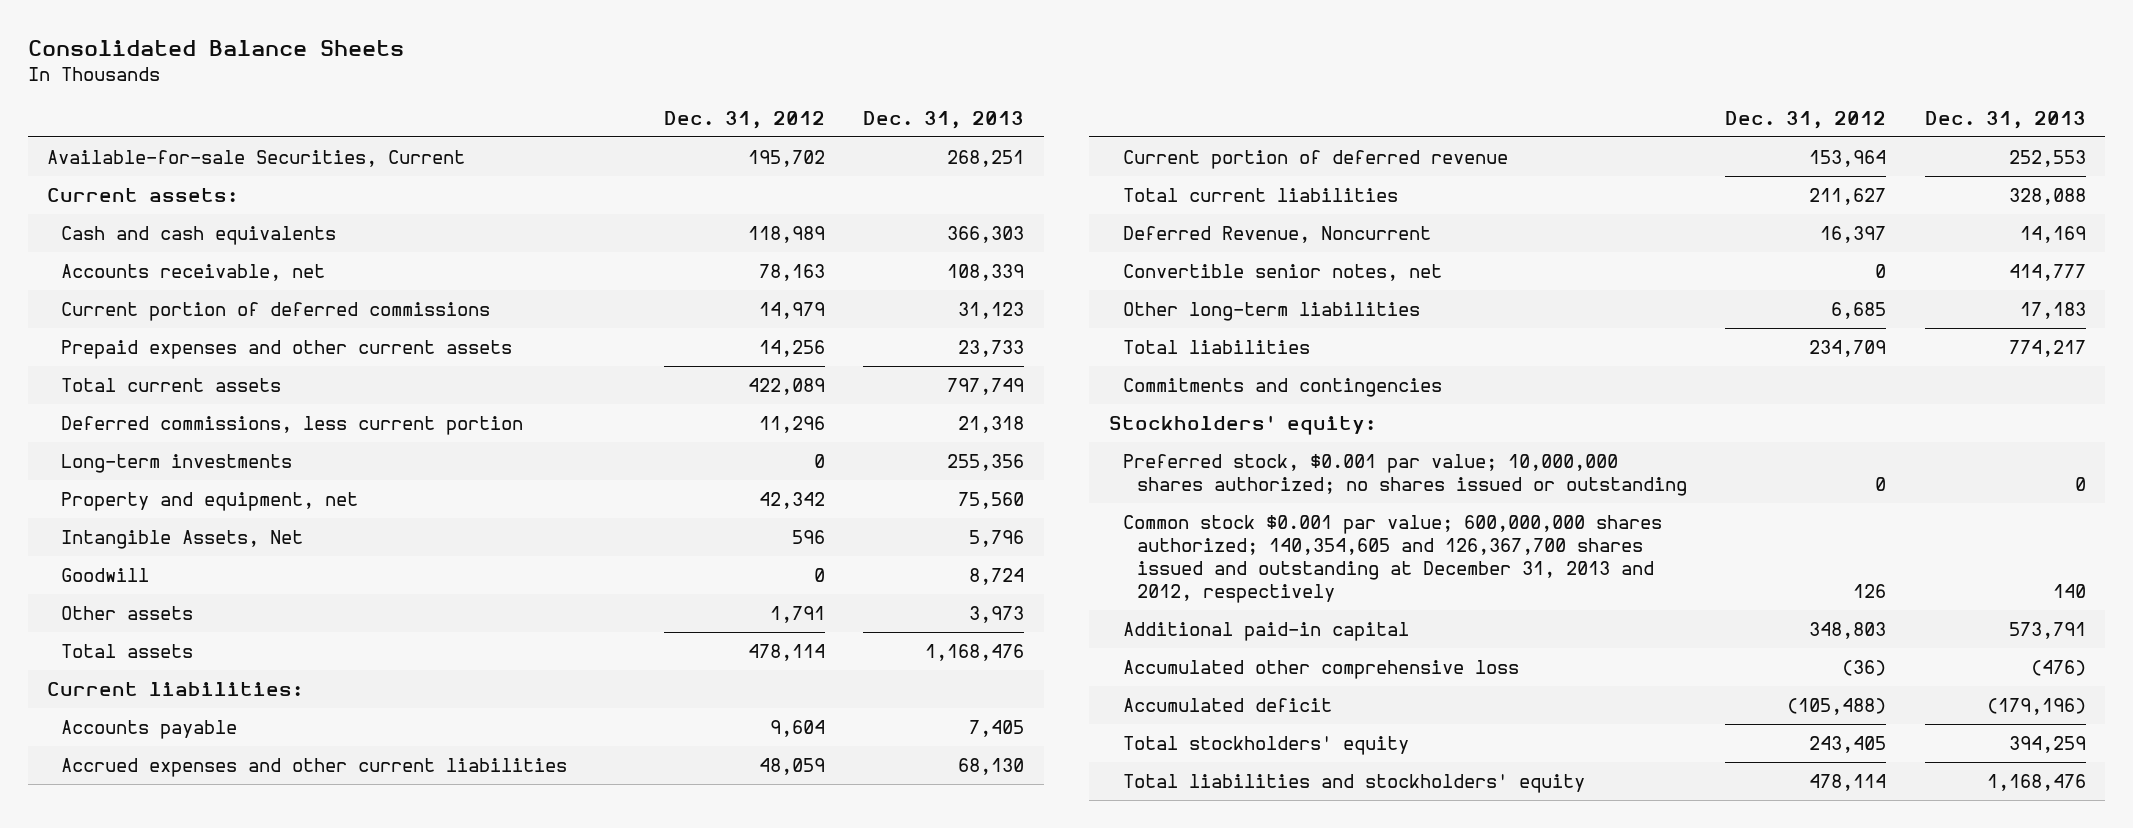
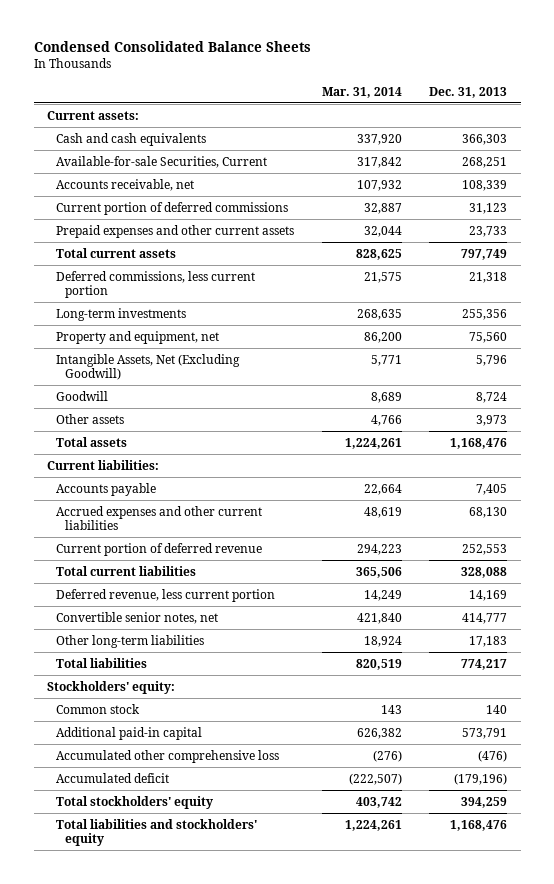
- Consolidated Balance Sheets
+ Condensed Consolidated Balance Sheets
- | Dec. 31, 2012 | Dec. 31, 2013
+ | Mar. 31, 2014 | Dec. 31, 2013
moved down: Available-for-sale Securities, Current | 317,842 | 268,251
- Intangible Assets, Net | 596 | 5,796
+ Intangible Assets, Net (Excluding Goodwill) | 5,771 | 5,796
- Deferred Revenue, Noncurrent | 16,397 | 14,169
+ Deferred revenue, less current portion | 14,249 | 14,169
- Commitments and contingencies
- Preferred stock, $0.001 par value; 10,000,000 shares authorized; no shares issued or outstanding | 0 | 0
- Common stock $0.001 par value; 600,000,000 shares authorized; 140,354,605 and 126,367,700 shares issued and outstanding at December 31, 2013 and 2012, respectively | 126 | 140
+ Common stock | 143 | 140

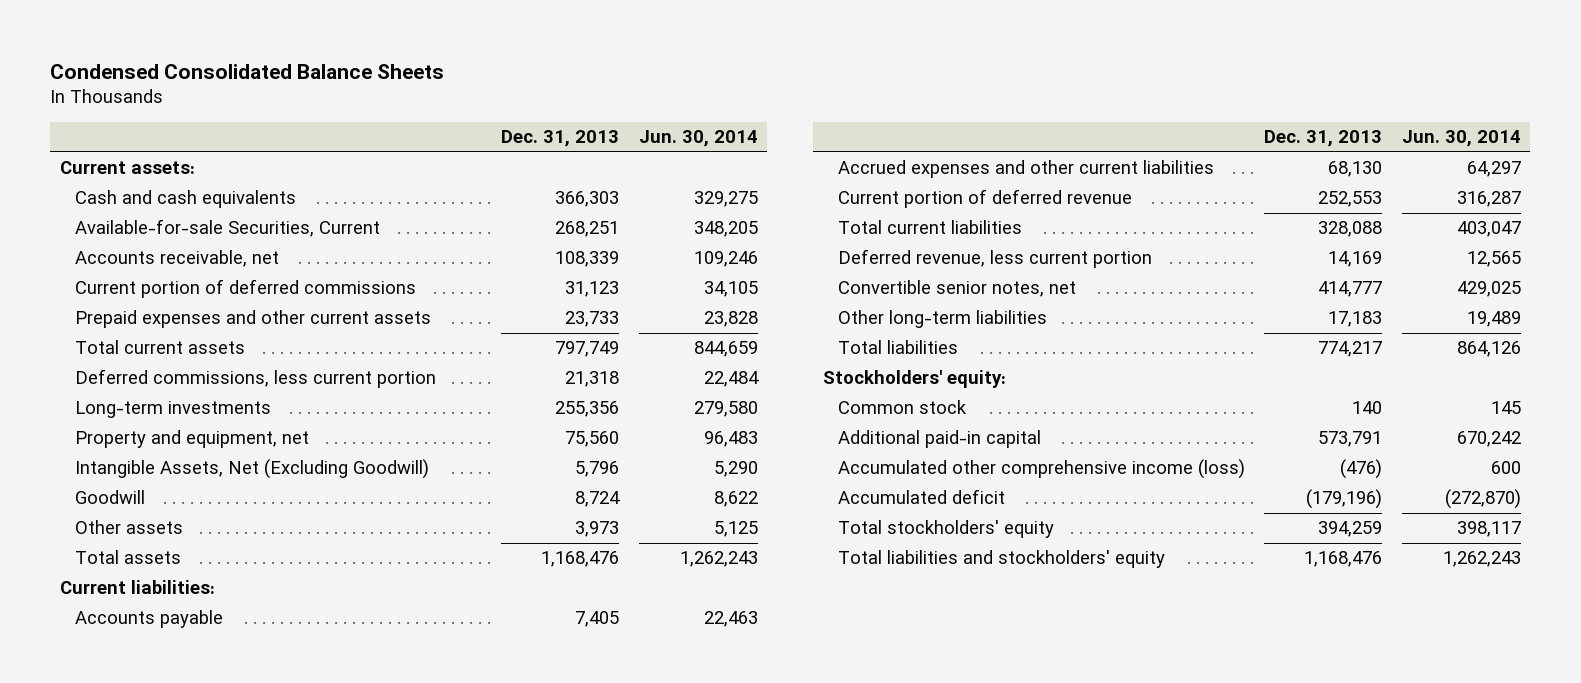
- | Mar. 31, 2014 | Dec. 31, 2013
+ | Dec. 31, 2013 | Jun. 30, 2014
- Accumulated other comprehensive loss | (276) | (476)
+ Accumulated other comprehensive income (loss) | (476) | 600

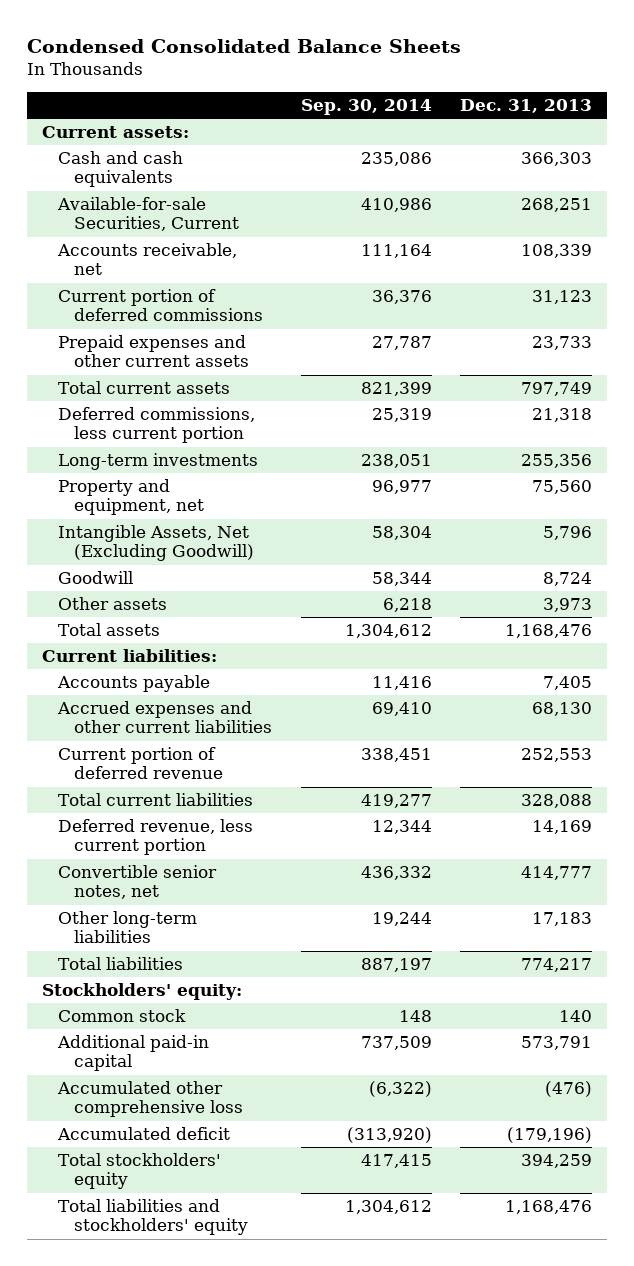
- | Dec. 31, 2013 | Jun. 30, 2014
+ | Sep. 30, 2014 | Dec. 31, 2013
- Accumulated other comprehensive income (loss) | (476) | 600
+ Accumulated other comprehensive loss | (6,322) | (476)

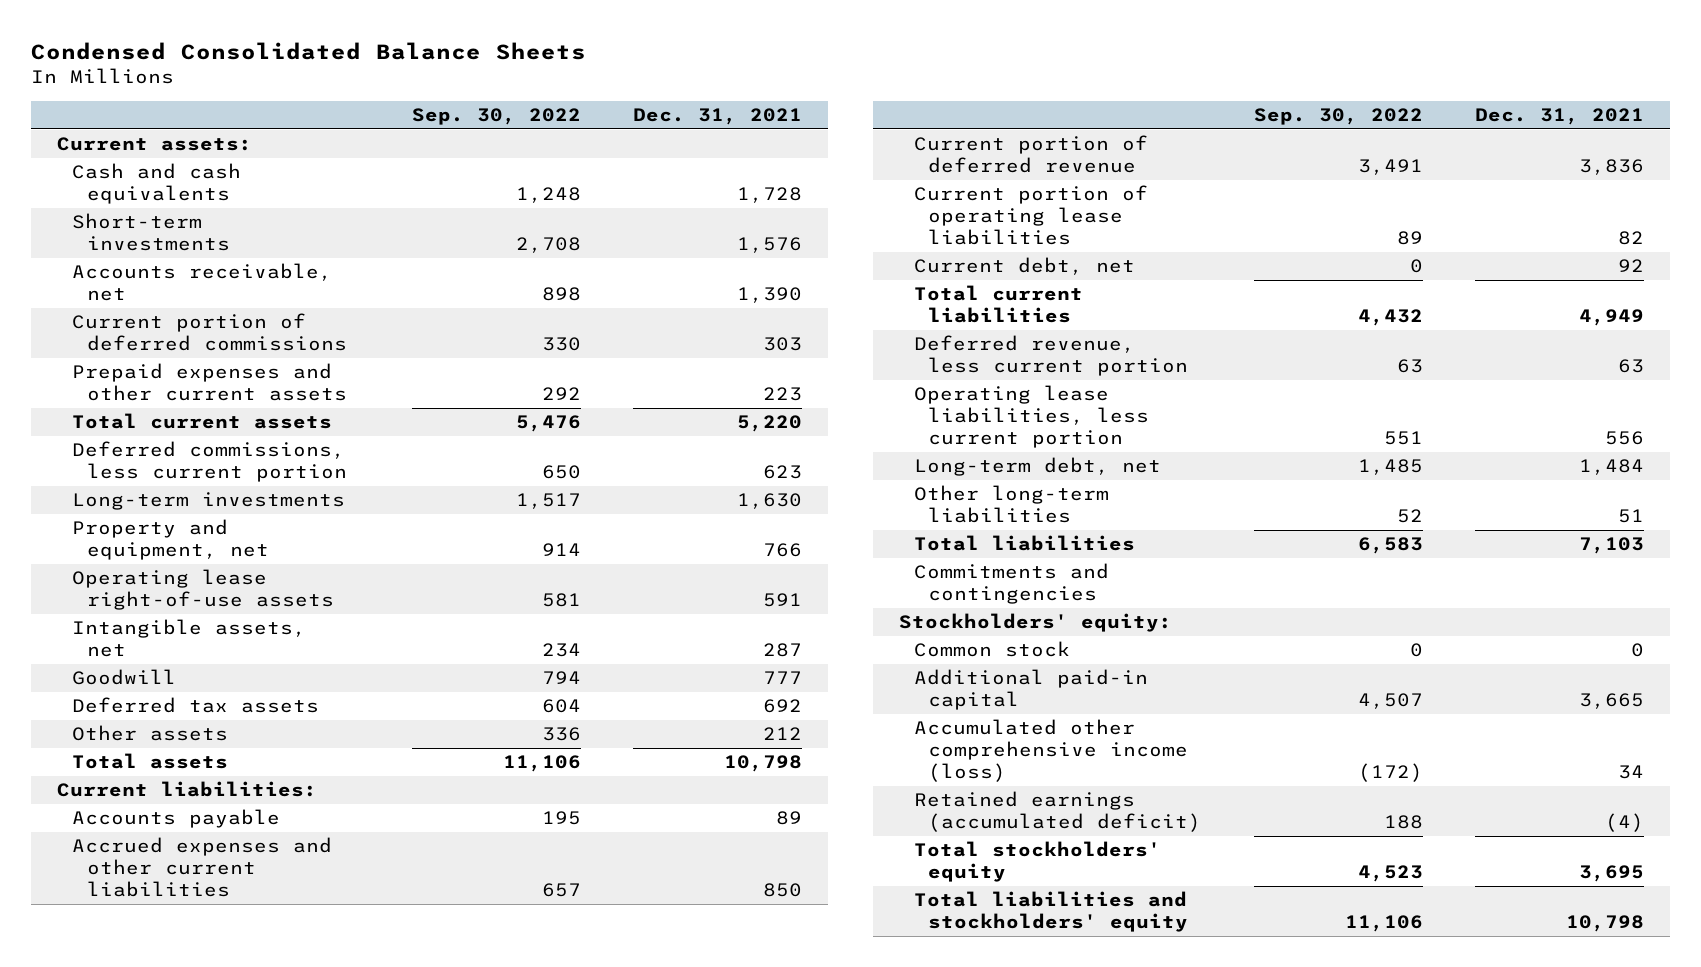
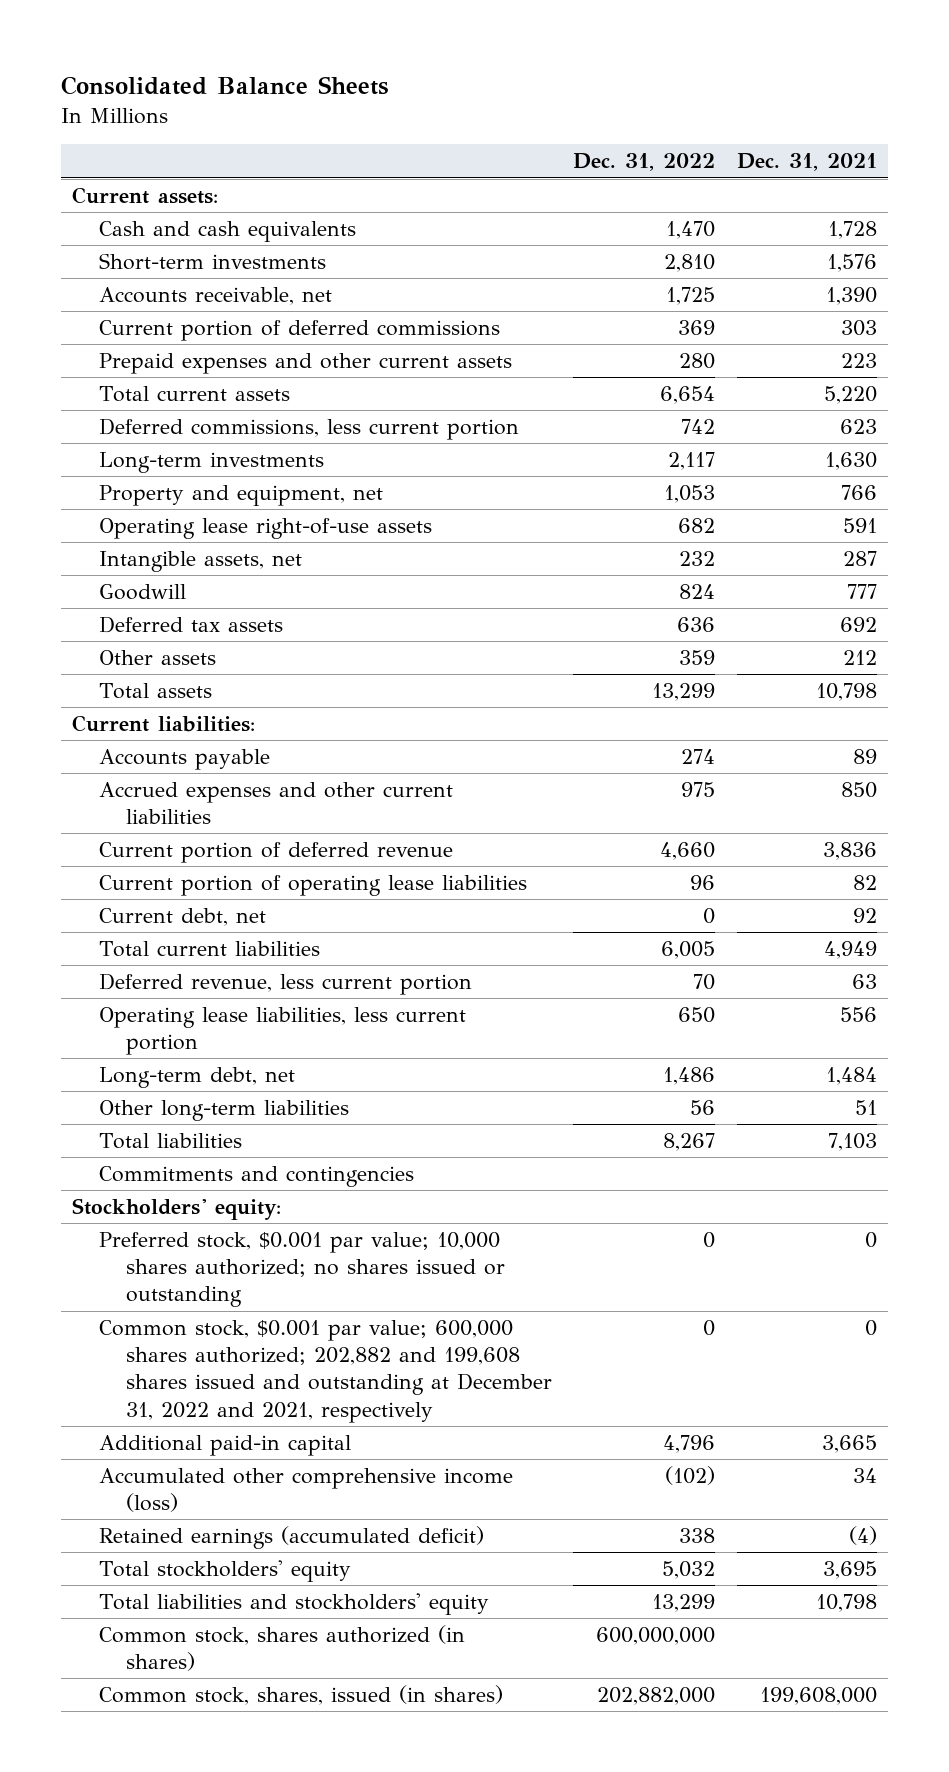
- Condensed Consolidated Balance Sheets
+ Consolidated Balance Sheets
- | Sep. 30, 2022 | Dec. 31, 2021
+ | Dec. 31, 2022 | Dec. 31, 2021
- Common stock | 0 | 0
+ Preferred stock, $0.001 par value; 10,000 shares authorized; no shares issued or outstanding | 0 | 0
+ Common stock, $0.001 par value; 600,000 shares authorized; 202,882 and 199,608 shares issued and outstanding at December 31, 2022 and 2021, respectively | 0 | 0
+ Common stock, shares authorized (in shares) | 600,000,000 |
+ Common stock, shares, issued (in shares) | 202,882,000 | 199,608,000

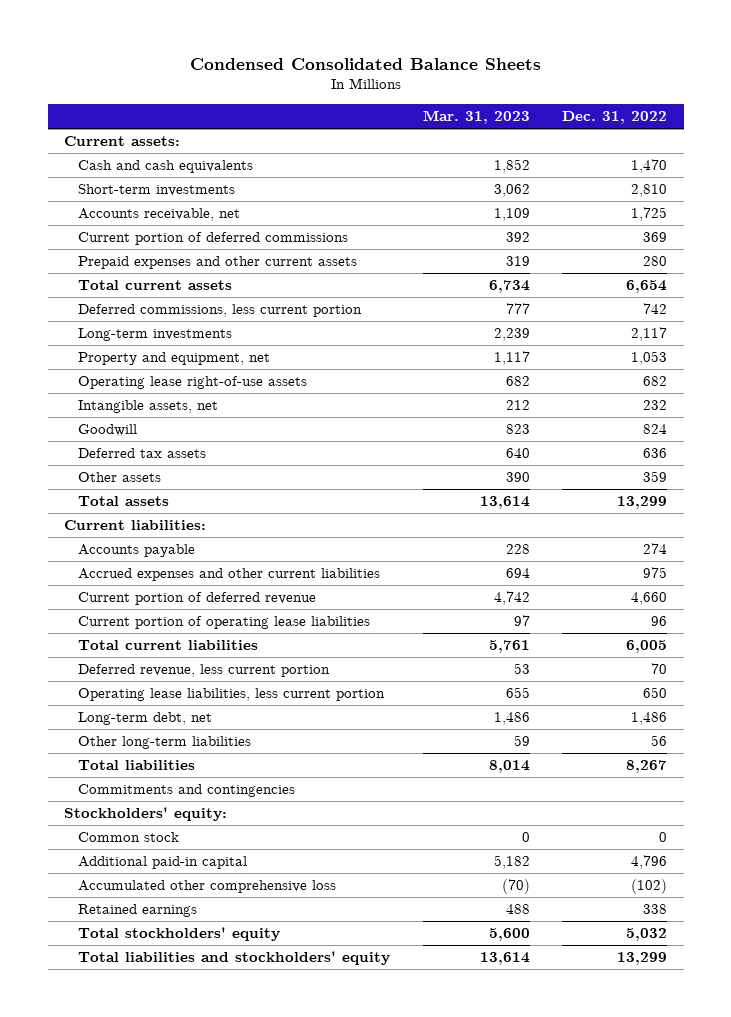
- Consolidated Balance Sheets
+ Condensed Consolidated Balance Sheets
- | Dec. 31, 2022 | Dec. 31, 2021
+ | Mar. 31, 2023 | Dec. 31, 2022
- Current debt, net | 0 | 92
- Preferred stock, $0.001 par value; 10,000 shares authorized; no shares issued or outstanding | 0 | 0
- Common stock, $0.001 par value; 600,000 shares authorized; 202,882 and 199,608 shares issued and outstanding at December 31, 2022 and 2021, respectively | 0 | 0
+ Common stock | 0 | 0
- Accumulated other comprehensive income (loss) | (102) | 34
- Retained earnings (accumulated deficit) | 338 | (4)
+ Accumulated other comprehensive loss | (70) | (102)
+ Retained earnings | 488 | 338
- Common stock, shares authorized (in shares) | 600,000,000 |
- Common stock, shares, issued (in shares) | 202,882,000 | 199,608,000

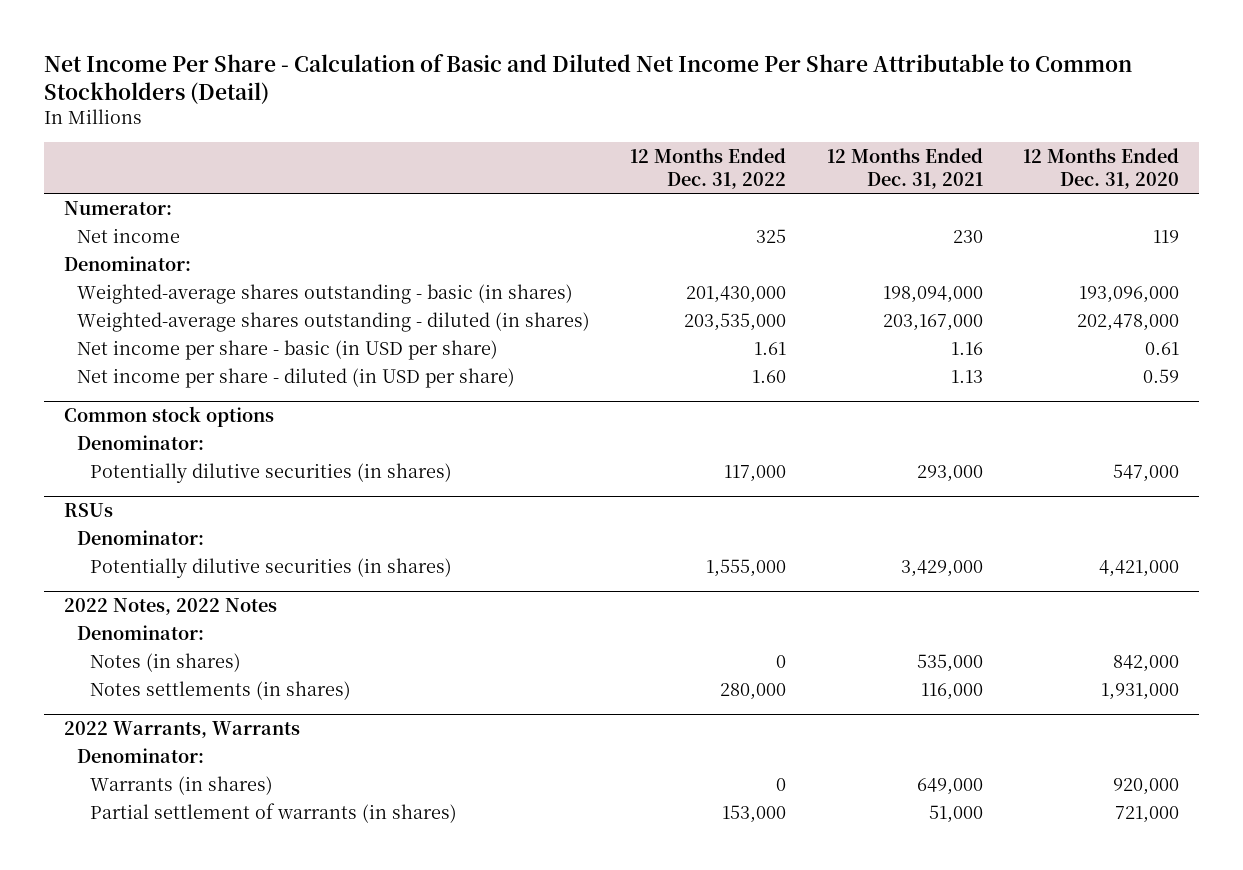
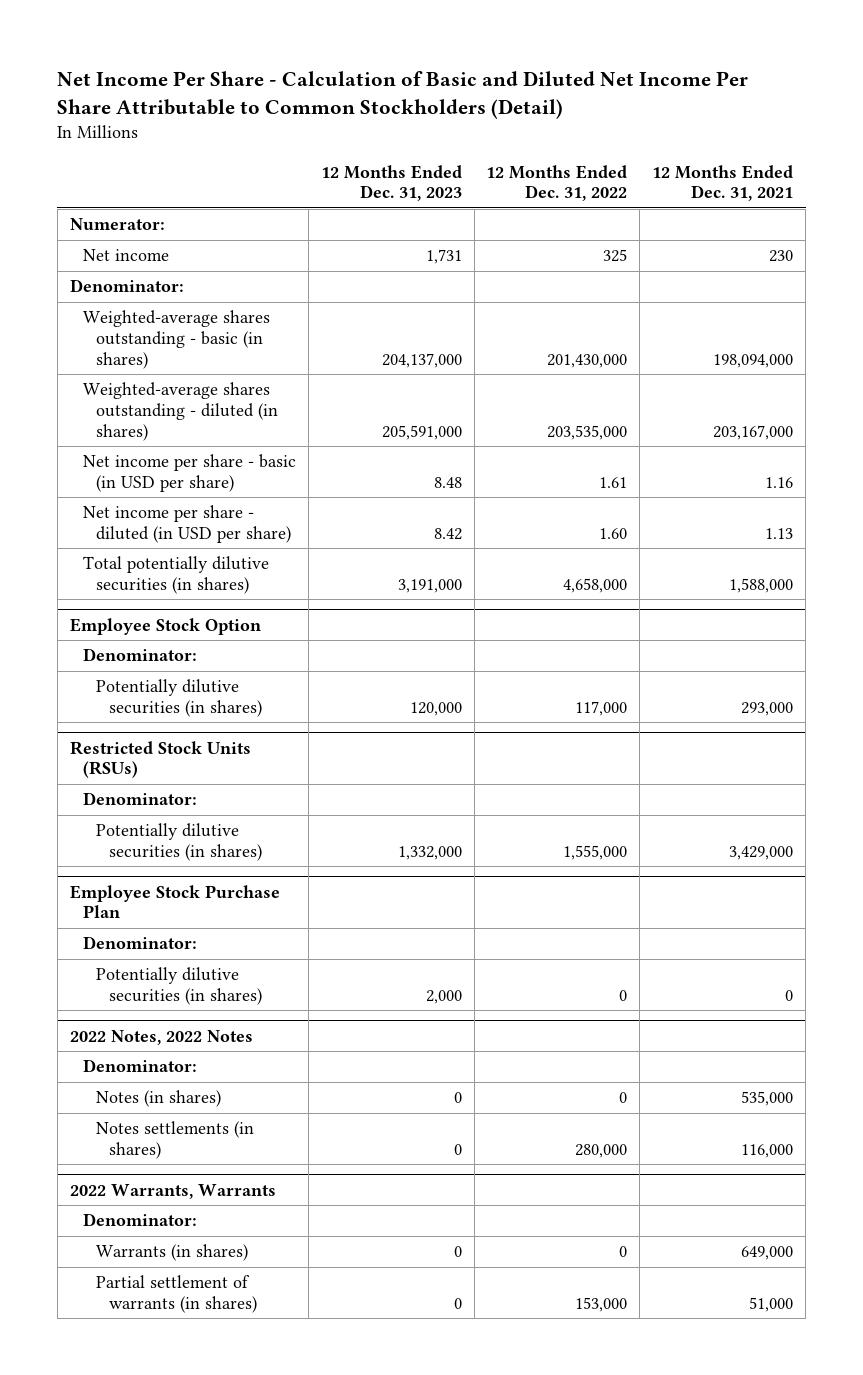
- | 12 Months Ended Dec. 31, 2022 | 12 Months Ended Dec. 31, 2021 | 12 Months Ended Dec. 31, 2020
+ | 12 Months Ended Dec. 31, 2023 | 12 Months Ended Dec. 31, 2022 | 12 Months Ended Dec. 31, 2021
- Common stock options
+ Total potentially dilutive securities (in shares) | 3,191,000 | 4,658,000 | 1,588,000
+ Employee Stock Option
- RSUs
+ Restricted Stock Units (RSUs)
+ Employee Stock Purchase Plan
+ Denominator:
+ Potentially dilutive securities (in shares) | 2,000 | 0 | 0

